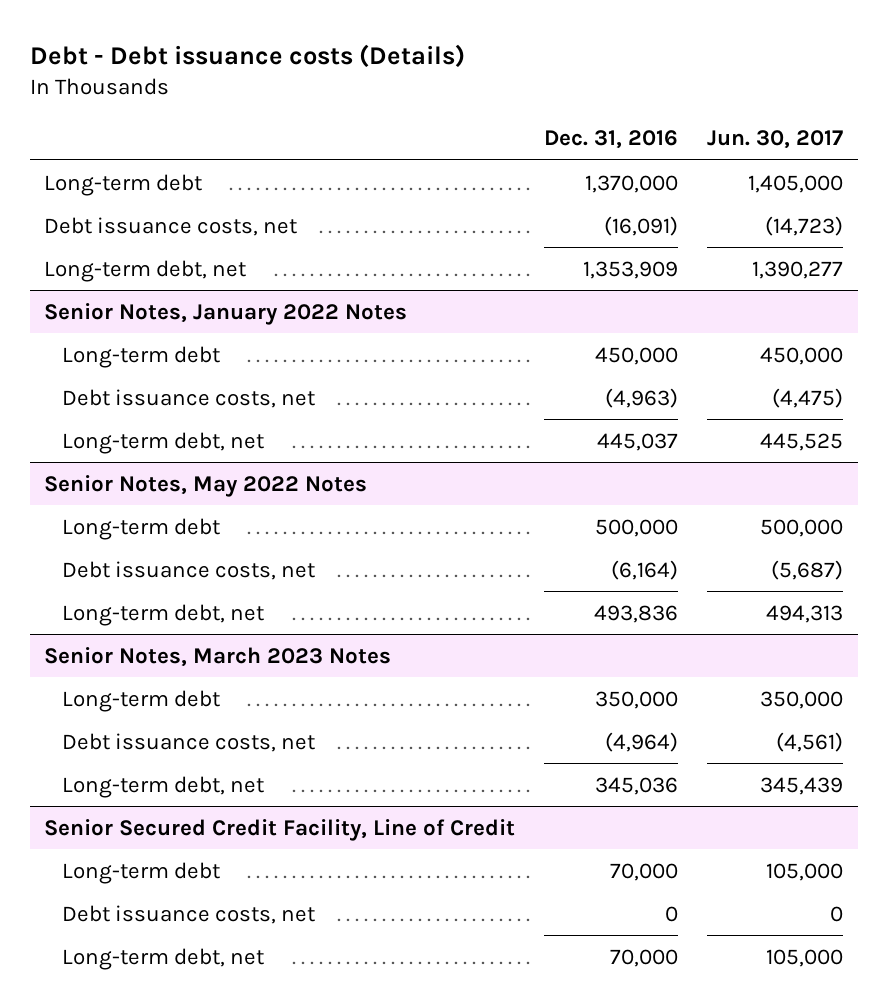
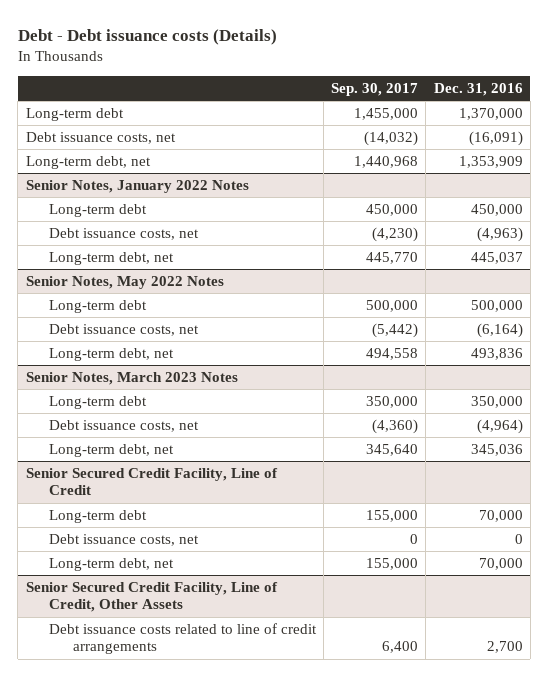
- | Dec. 31, 2016 | Jun. 30, 2017
+ | Sep. 30, 2017 | Dec. 31, 2016
+ Senior Secured Credit Facility, Line of Credit, Other Assets
+ Debt issuance costs related to line of credit arrangements | 6,400 | 2,700

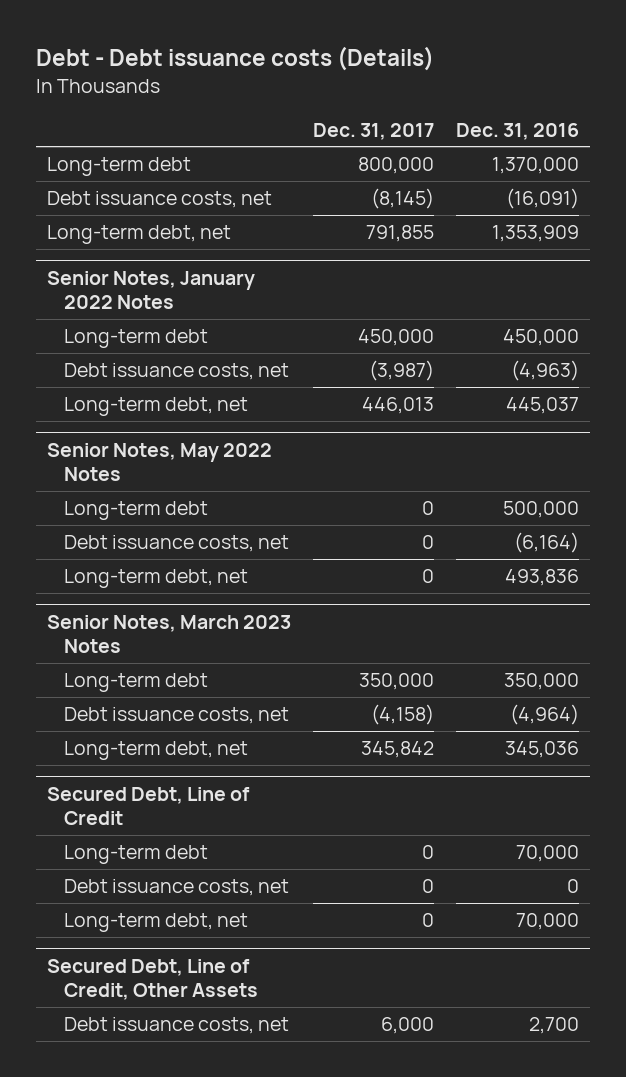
- | Sep. 30, 2017 | Dec. 31, 2016
+ | Dec. 31, 2017 | Dec. 31, 2016
- Senior Secured Credit Facility, Line of Credit
+ Secured Debt, Line of Credit
- Senior Secured Credit Facility, Line of Credit, Other Assets
- Debt issuance costs related to line of credit arrangements | 6,400 | 2,700
+ Secured Debt, Line of Credit, Other Assets
+ Debt issuance costs, net | 6,000 | 2,700

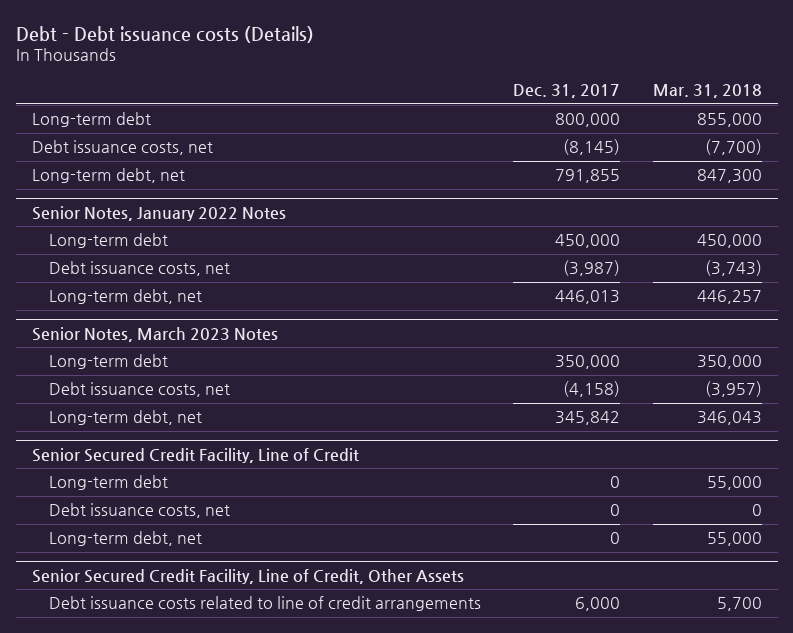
- | Dec. 31, 2017 | Dec. 31, 2016
+ | Dec. 31, 2017 | Mar. 31, 2018
- Senior Notes, May 2022 Notes
- Long-term debt | 0 | 500,000
- Debt issuance costs, net | 0 | (6,164)
- Long-term debt, net | 0 | 493,836
- Secured Debt, Line of Credit
+ Senior Secured Credit Facility, Line of Credit
- Secured Debt, Line of Credit, Other Assets
- Debt issuance costs, net | 6,000 | 2,700
+ Senior Secured Credit Facility, Line of Credit, Other Assets
+ Debt issuance costs related to line of credit arrangements | 6,000 | 5,700

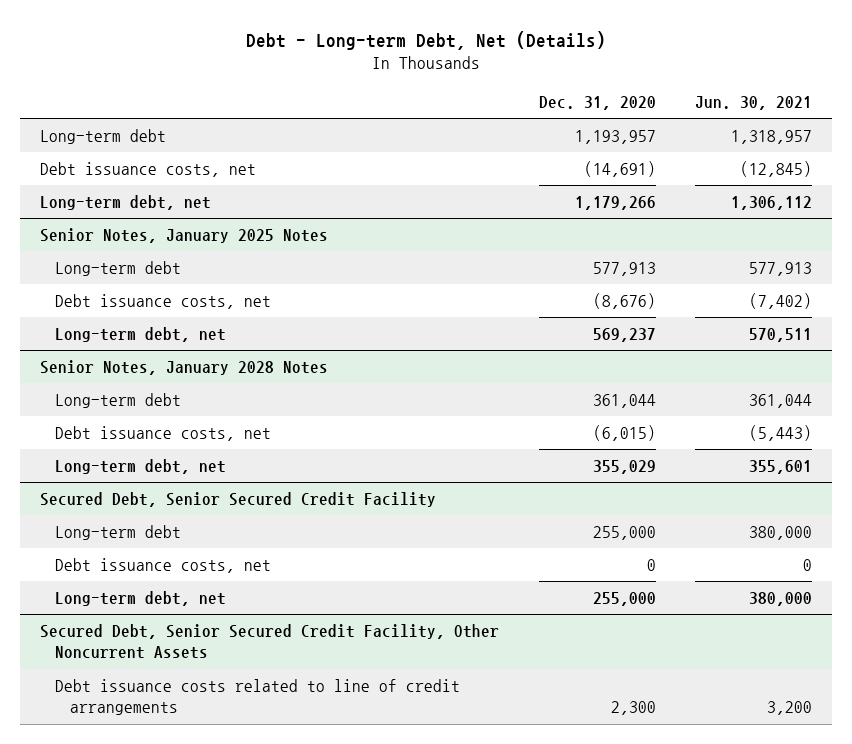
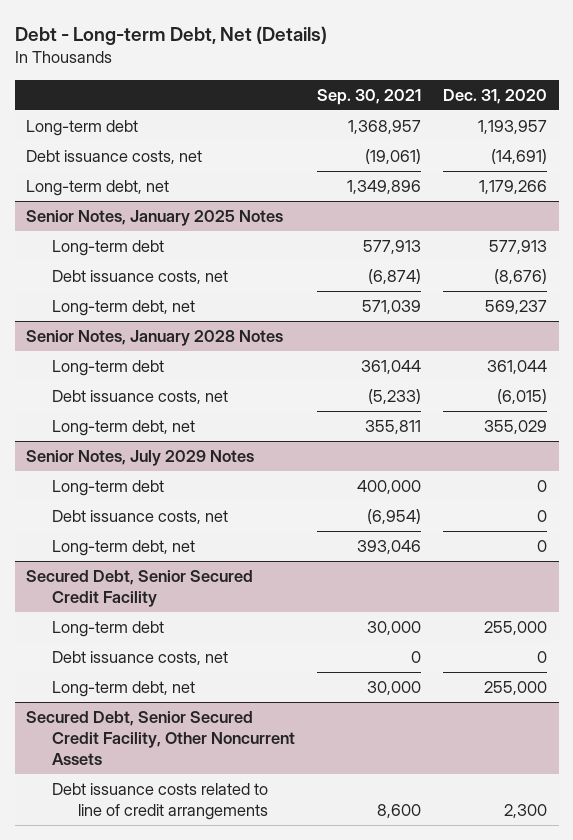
- | Dec. 31, 2020 | Jun. 30, 2021
+ | Sep. 30, 2021 | Dec. 31, 2020
+ Senior Notes, July 2029 Notes
+ Long-term debt | 400,000 | 0
+ Debt issuance costs, net | (6,954) | 0
+ Long-term debt, net | 393,046 | 0

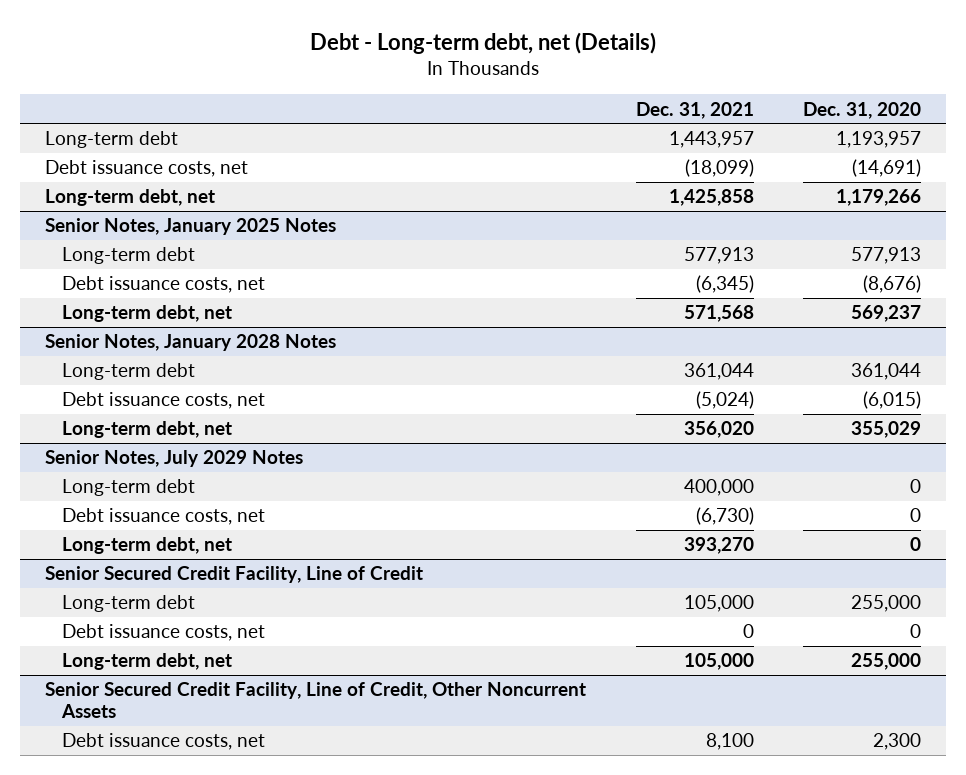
- Debt - Long-term Debt, Net (Details)
+ Debt - Long-term debt, net (Details)
- | Sep. 30, 2021 | Dec. 31, 2020
+ | Dec. 31, 2021 | Dec. 31, 2020
- Secured Debt, Senior Secured Credit Facility
+ Senior Secured Credit Facility, Line of Credit
- Secured Debt, Senior Secured Credit Facility, Other Noncurrent Assets
- Debt issuance costs related to line of credit arrangements | 8,600 | 2,300
+ Senior Secured Credit Facility, Line of Credit, Other Noncurrent Assets
+ Debt issuance costs, net | 8,100 | 2,300

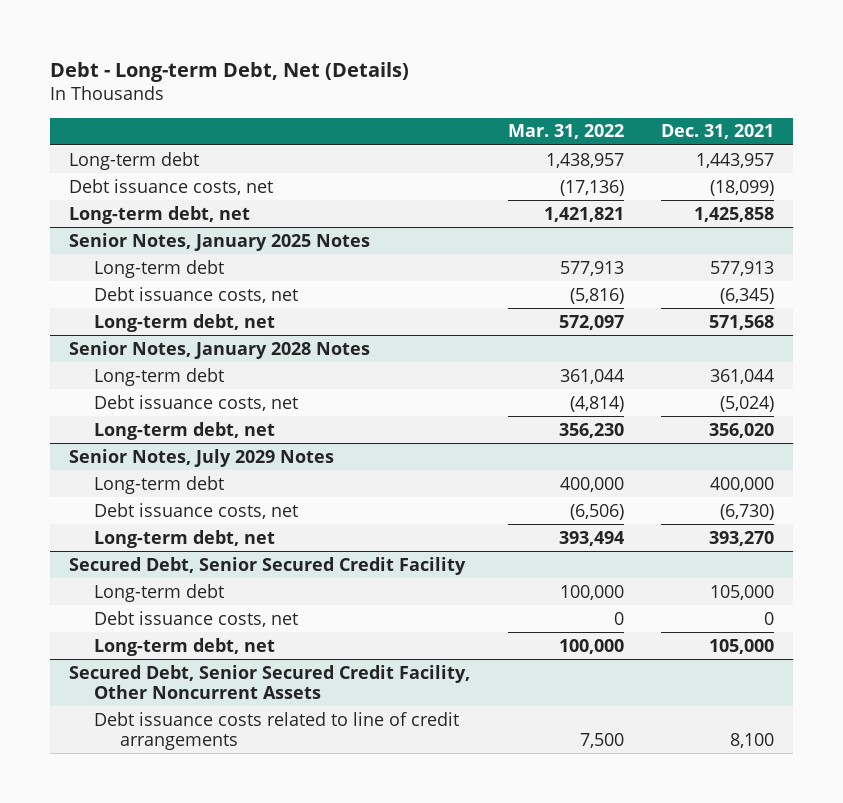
- Debt - Long-term debt, net (Details)
+ Debt - Long-term Debt, Net (Details)
- | Dec. 31, 2021 | Dec. 31, 2020
+ | Mar. 31, 2022 | Dec. 31, 2021
- Senior Secured Credit Facility, Line of Credit
+ Secured Debt, Senior Secured Credit Facility
- Senior Secured Credit Facility, Line of Credit, Other Noncurrent Assets
- Debt issuance costs, net | 8,100 | 2,300
+ Secured Debt, Senior Secured Credit Facility, Other Noncurrent Assets
+ Debt issuance costs related to line of credit arrangements | 7,500 | 8,100

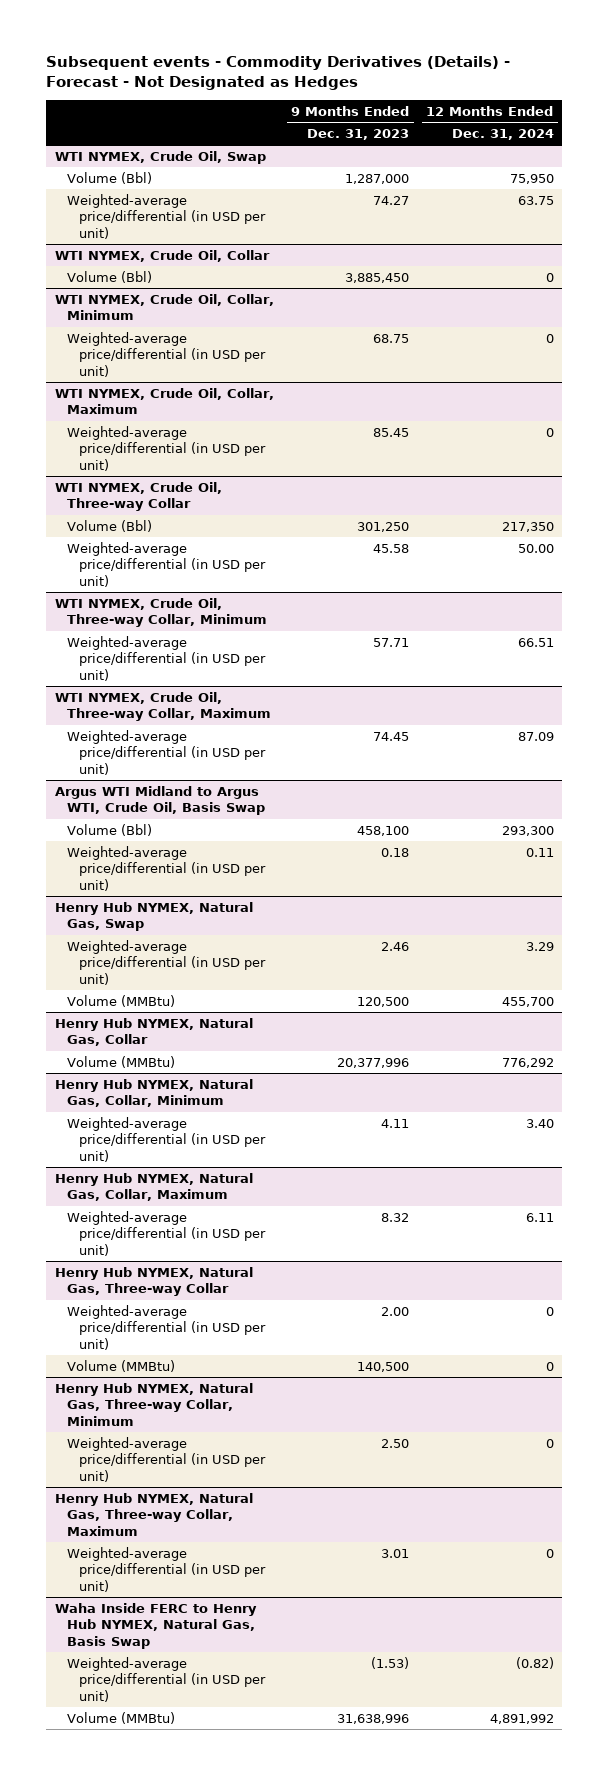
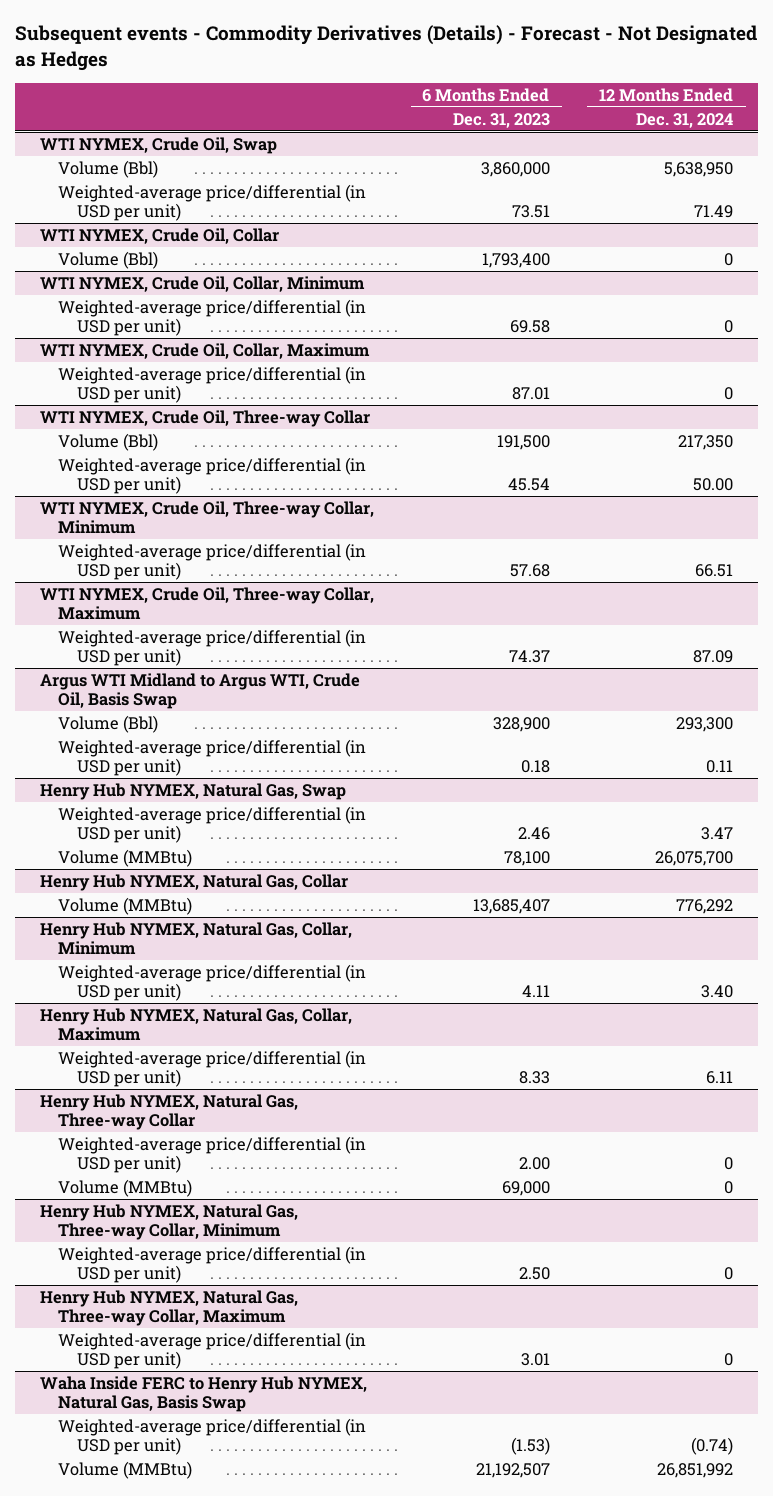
- | 9 Months Ended Dec. 31, 2023 | 12 Months Ended Dec. 31, 2024
+ | 6 Months Ended Dec. 31, 2023 | 12 Months Ended Dec. 31, 2024
@ WTI NYMEX, Crude Oil, Swap
- Volume (Bbl) | 1,287,000 | 75,950
- Weighted-average price/differential (in USD per unit) | 74.27 | 63.75
+ Volume (Bbl) | 3,860,000 | 5,638,950
+ Weighted-average price/differential (in USD per unit) | 73.51 | 71.49
@ Henry Hub NYMEX, Natural Gas, Swap
- Weighted-average price/differential (in USD per unit) | 2.46 | 3.29
- Volume (MMBtu) | 120,500 | 455,700
+ Weighted-average price/differential (in USD per unit) | 2.46 | 3.47
+ Volume (MMBtu) | 78,100 | 26,075,700
@ Waha Inside FERC to Henry Hub NYMEX, Natural Gas, Basis Swap
- Weighted-average price/differential (in USD per unit) | (1.53) | (0.82)
- Volume (MMBtu) | 31,638,996 | 4,891,992
+ Weighted-average price/differential (in USD per unit) | (1.53) | (0.74)
+ Volume (MMBtu) | 21,192,507 | 26,851,992

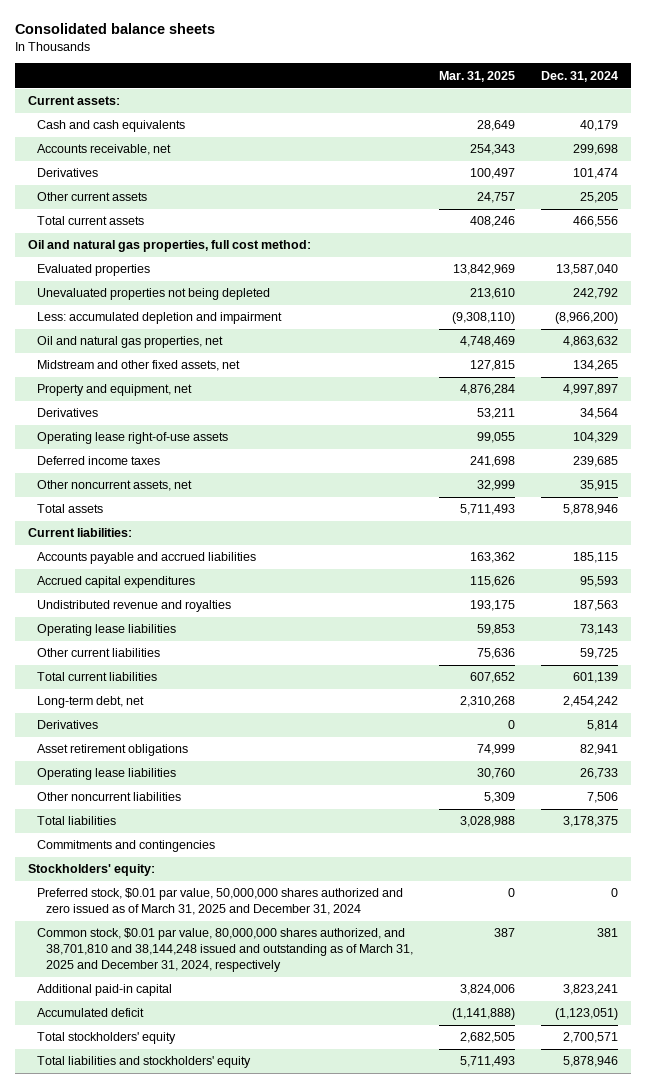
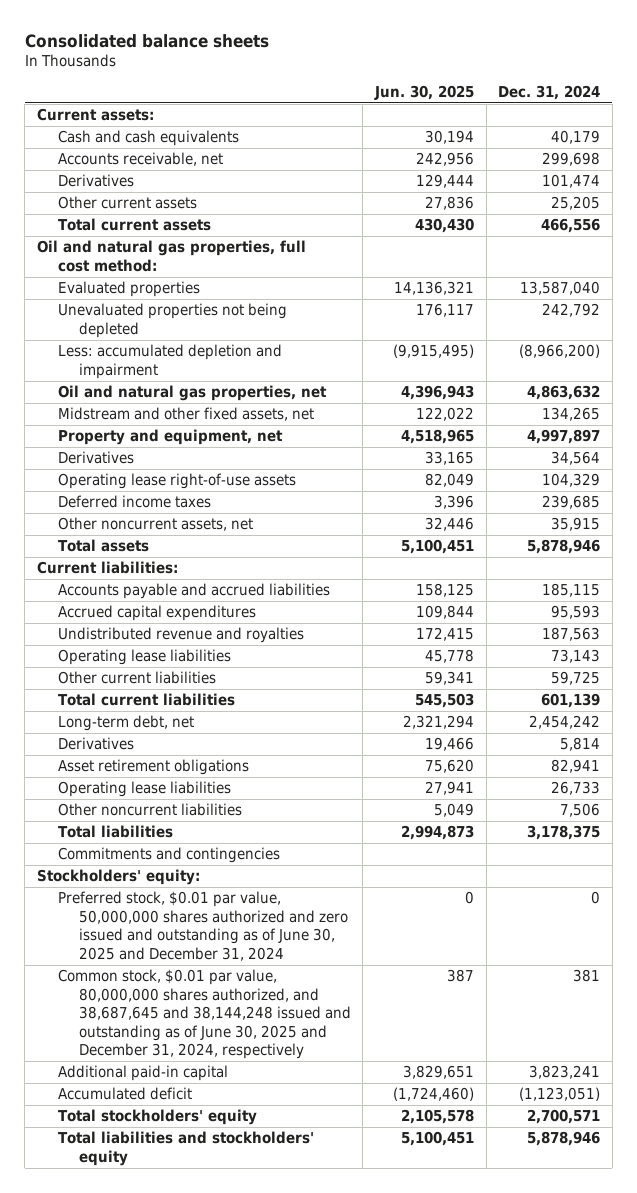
- | Mar. 31, 2025 | Dec. 31, 2024
+ | Jun. 30, 2025 | Dec. 31, 2024
- Preferred stock, $0.01 par value, 50,000,000 shares authorized and zero issued as of March 31, 2025 and December 31, 2024 | 0 | 0
- Common stock, $0.01 par value, 80,000,000 shares authorized, and 38,701,810 and 38,144,248 issued and outstanding as of March 31, 2025 and December 31, 2024, respectively | 387 | 381
+ Preferred stock, $0.01 par value, 50,000,000 shares authorized and zero issued and outstanding as of June 30, 2025 and December 31, 2024 | 0 | 0
+ Common stock, $0.01 par value, 80,000,000 shares authorized, and 38,687,645 and 38,144,248 issued and outstanding as of June 30, 2025 and December 31, 2024, respectively | 387 | 381

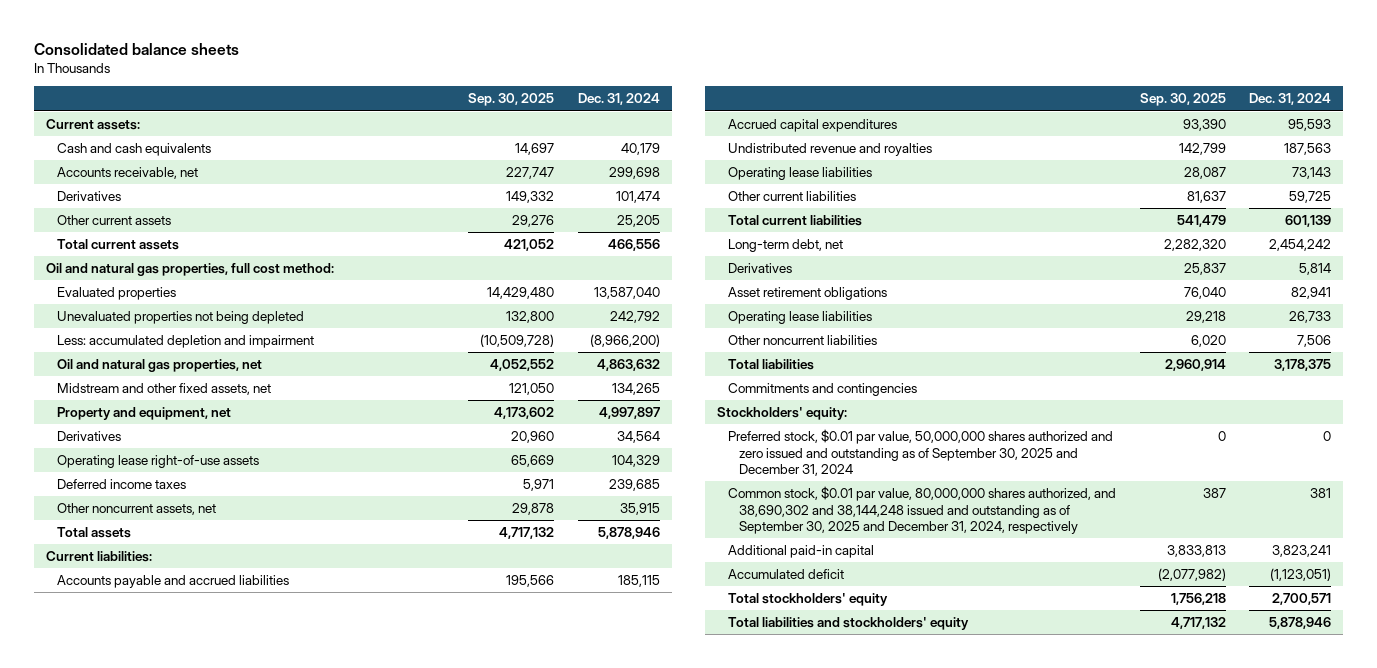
- | Jun. 30, 2025 | Dec. 31, 2024
+ | Sep. 30, 2025 | Dec. 31, 2024
- Preferred stock, $0.01 par value, 50,000,000 shares authorized and zero issued and outstanding as of June 30, 2025 and December 31, 2024 | 0 | 0
- Common stock, $0.01 par value, 80,000,000 shares authorized, and 38,687,645 and 38,144,248 issued and outstanding as of June 30, 2025 and December 31, 2024, respectively | 387 | 381
+ Preferred stock, $0.01 par value, 50,000,000 shares authorized and zero issued and outstanding as of September 30, 2025 and December 31, 2024 | 0 | 0
+ Common stock, $0.01 par value, 80,000,000 shares authorized, and 38,690,302 and 38,144,248 issued and outstanding as of September 30, 2025 and December 31, 2024, respectively | 387 | 381

